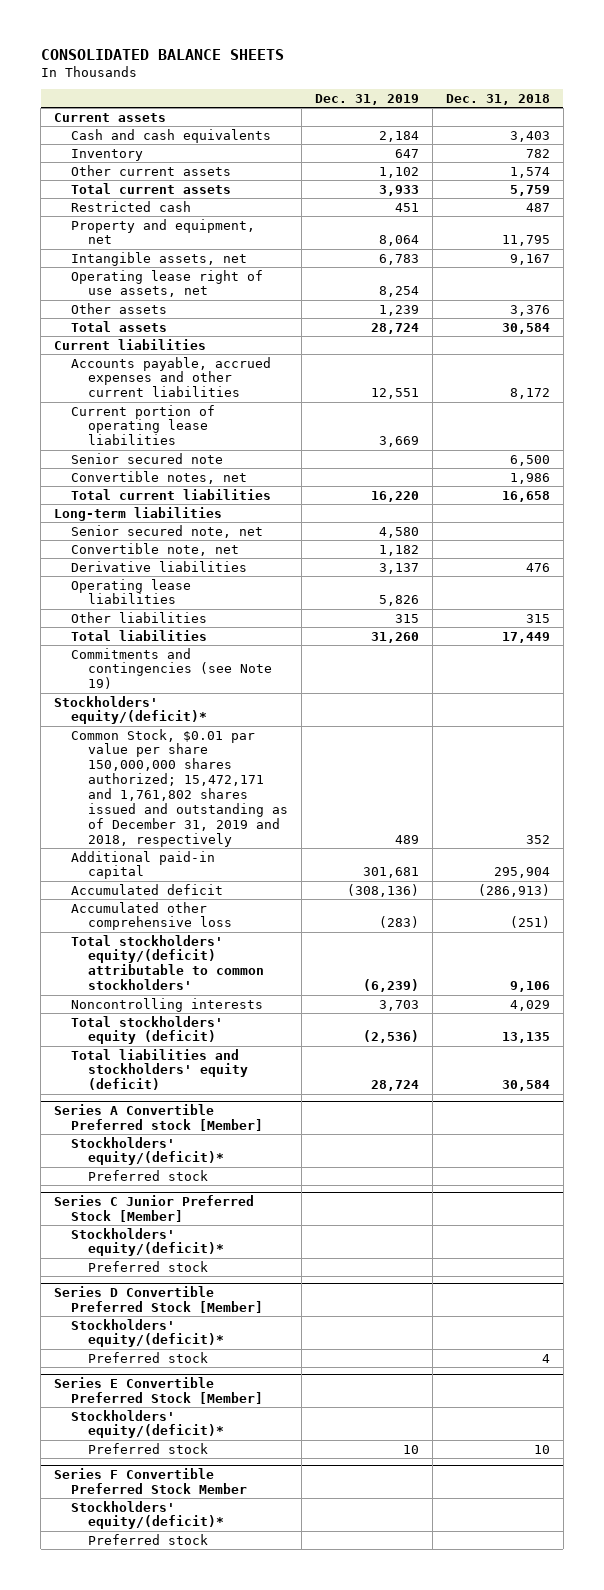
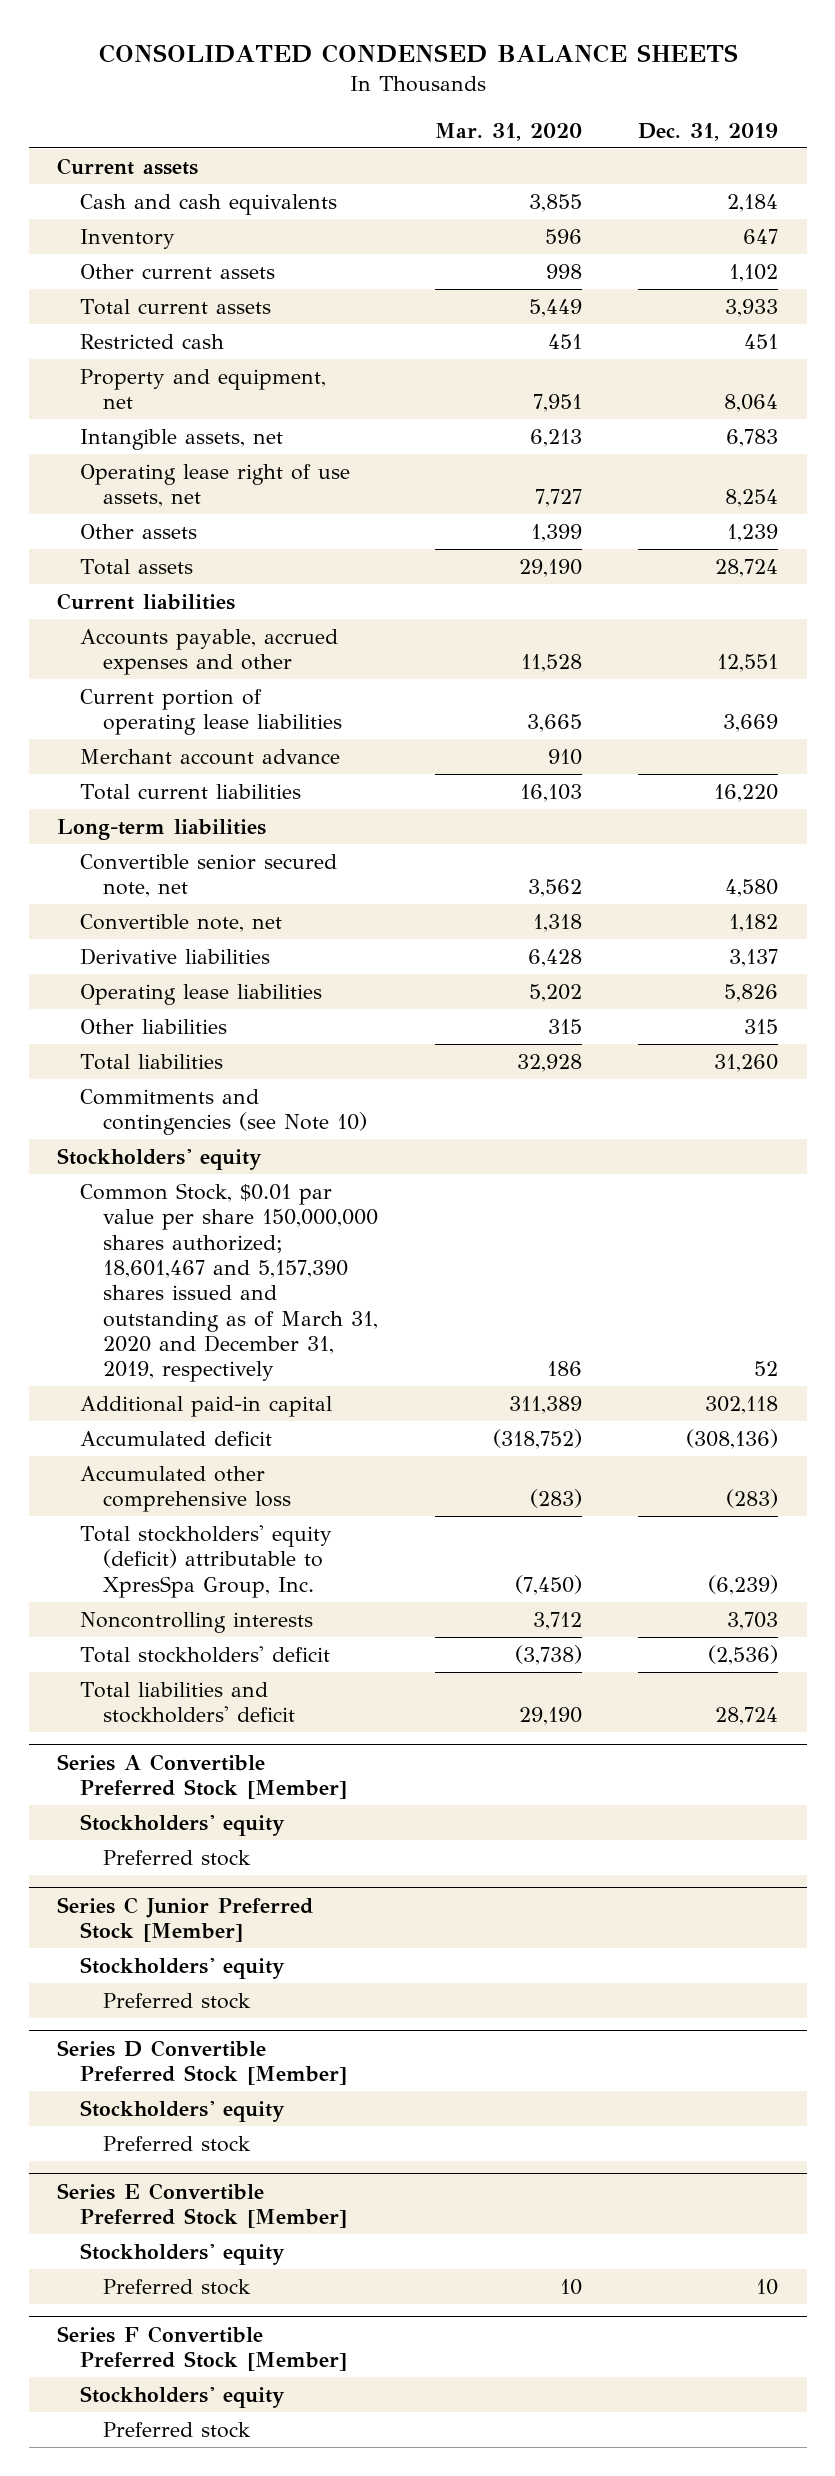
- CONSOLIDATED BALANCE SHEETS
+ CONSOLIDATED CONDENSED BALANCE SHEETS
- | Dec. 31, 2019 | Dec. 31, 2018
+ | Mar. 31, 2020 | Dec. 31, 2019
- Accounts payable, accrued expenses and other current liabilities | 12,551 | 8,172
+ Accounts payable, accrued expenses and other | 11,528 | 12,551
- Senior secured note | | 6,500
- Convertible notes, net | | 1,986
+ Merchant account advance | 910 |
- Senior secured note, net | 4,580 |
+ Convertible senior secured note, net | 3,562 | 4,580
- Commitments and contingencies (see Note 19)
- Stockholders' equity/(deficit)*
- Common Stock, $0.01 par value per share 150,000,000 shares authorized; 15,472,171 and 1,761,802 shares issued and outstanding as of December 31, 2019 and 2018, respectively | 489 | 352
- Additional paid-in capital | 301,681 | 295,904
+ Commitments and contingencies (see Note 10)
+ Stockholders' equity
+ Common Stock, $0.01 par value per share 150,000,000 shares authorized; 18,601,467 and 5,157,390 shares issued and outstanding as of March 31, 2020 and December 31, 2019, respectively | 186 | 52
+ Additional paid-in capital | 311,389 | 302,118
- Total stockholders' equity/(deficit) attributable to common stockholders' | (6,239) | 9,106
+ Total stockholders' equity (deficit) attributable to XpresSpa Group, Inc. | (7,450) | (6,239)
- Total stockholders' equity (deficit) | (2,536) | 13,135
- Total liabilities and stockholders' equity (deficit) | 28,724 | 30,584
- Series A Convertible Preferred stock [Member]
- Stockholders' equity/(deficit)*
+ Total stockholders' deficit | (3,738) | (2,536)
+ Total liabilities and stockholders' deficit | 29,190 | 28,724
+ Series A Convertible Preferred Stock [Member]
+ Stockholders' equity
@ Series C Junior Preferred Stock [Member]
- Stockholders' equity/(deficit)*
+ Stockholders' equity
@ Series D Convertible Preferred Stock [Member]
- Stockholders' equity/(deficit)*
+ Stockholders' equity
@ Series E Convertible Preferred Stock [Member]
- Stockholders' equity/(deficit)*
+ Stockholders' equity
- Series F Convertible Preferred Stock Member
- Stockholders' equity/(deficit)*
+ Series F Convertible Preferred Stock [Member]
+ Stockholders' equity

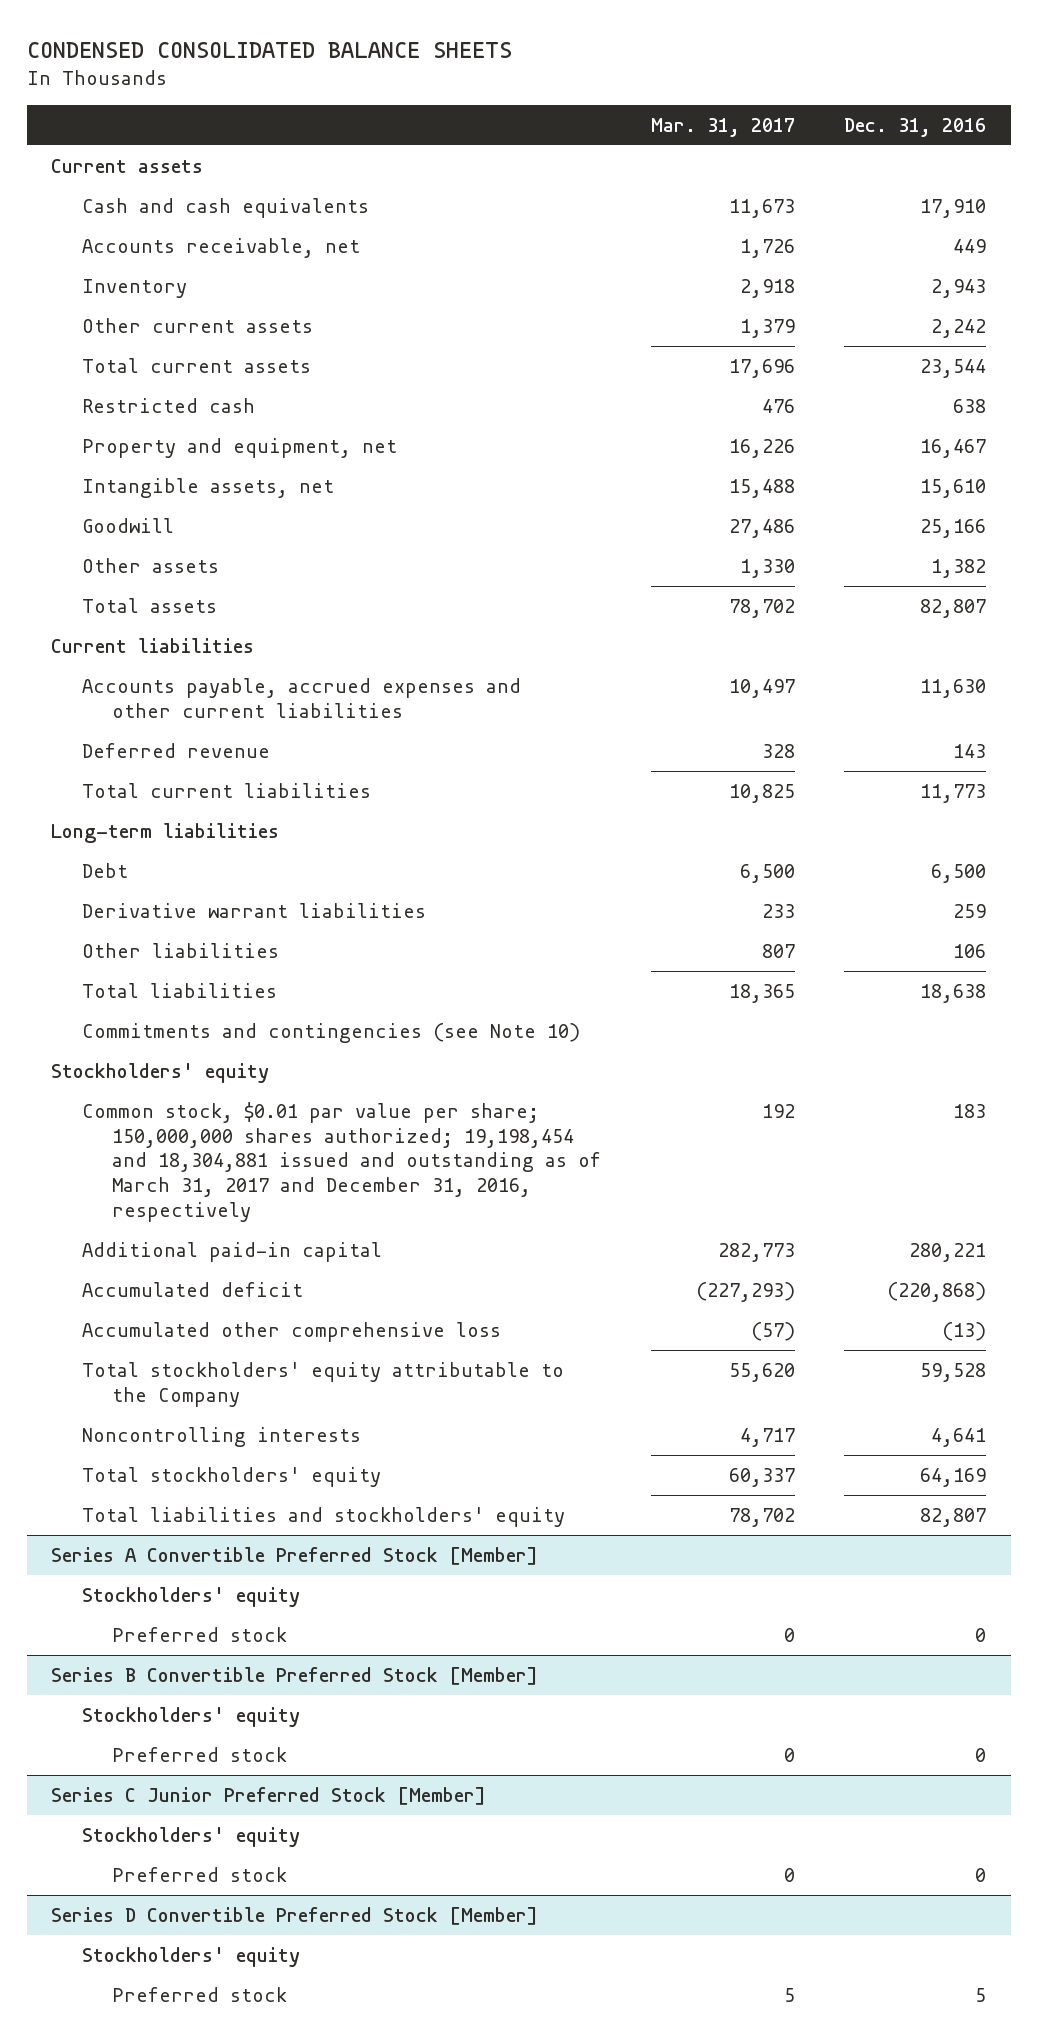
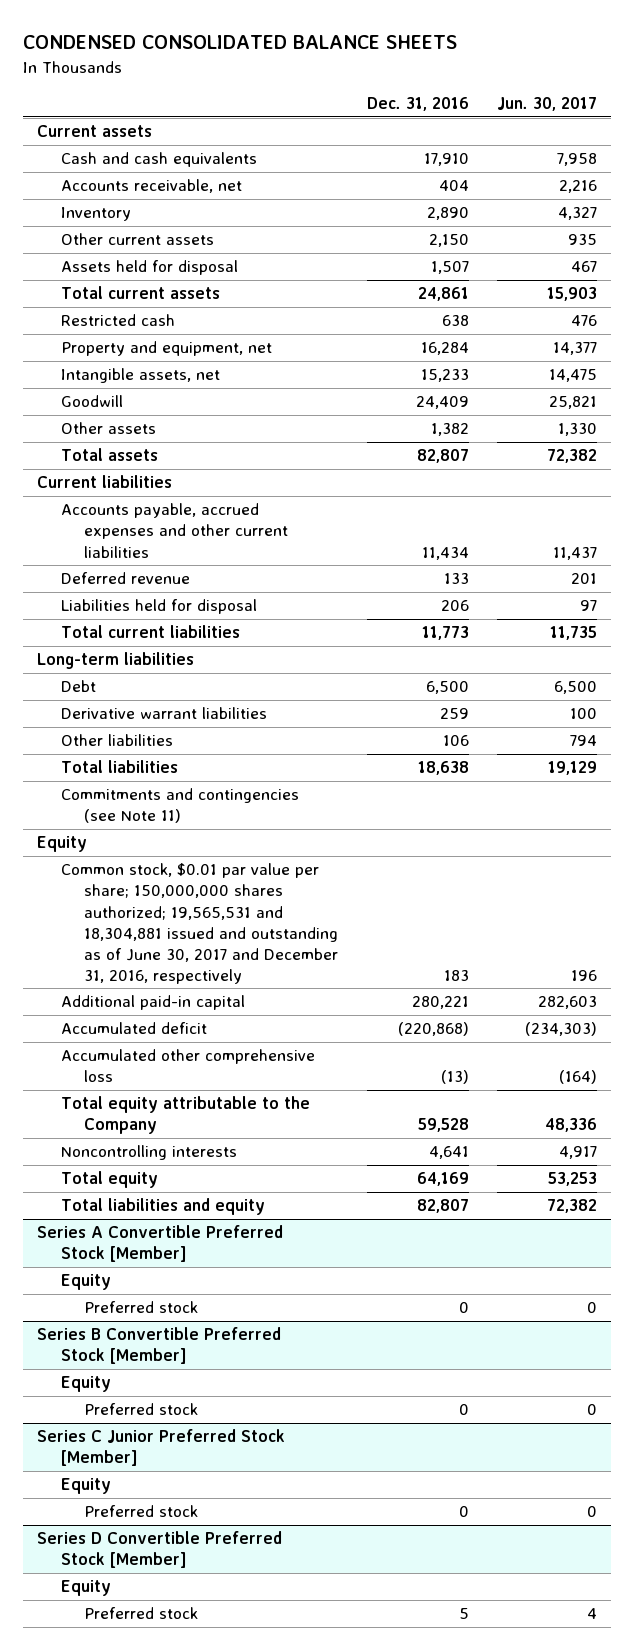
- | Mar. 31, 2017 | Dec. 31, 2016
+ | Dec. 31, 2016 | Jun. 30, 2017
- Accounts receivable, net | 1,726 | 449
- Inventory | 2,918 | 2,943
- Other current assets | 1,379 | 2,242
- Total current assets | 17,696 | 23,544
+ Accounts receivable, net | 404 | 2,216
+ Inventory | 2,890 | 4,327
+ Other current assets | 2,150 | 935
+ Assets held for disposal | 1,507 | 467
+ Total current assets | 24,861 | 15,903
- Property and equipment, net | 16,226 | 16,467
- Intangible assets, net | 15,488 | 15,610
- Goodwill | 27,486 | 25,166
+ Property and equipment, net | 16,284 | 14,377
+ Intangible assets, net | 15,233 | 14,475
+ Goodwill | 24,409 | 25,821
- Accounts payable, accrued expenses and other current liabilities | 10,497 | 11,630
- Deferred revenue | 328 | 143
+ Accounts payable, accrued expenses and other current liabilities | 11,434 | 11,437
+ Deferred revenue | 133 | 201
+ Liabilities held for disposal | 206 | 97
- Commitments and contingencies (see Note 10)
- Stockholders' equity
- Common stock, $0.01 par value per share; 150,000,000 shares authorized; 19,198,454 and 18,304,881 issued and outstanding as of March 31, 2017 and December 31, 2016, respectively | 192 | 183
+ Commitments and contingencies (see Note 11)
+ Equity
+ Common stock, $0.01 par value per share; 150,000,000 shares authorized; 19,565,531 and 18,304,881 issued and outstanding as of June 30, 2017 and December 31, 2016, respectively | 183 | 196
- Total stockholders' equity attributable to the Company | 55,620 | 59,528
+ Total equity attributable to the Company | 59,528 | 48,336
- Total stockholders' equity | 60,337 | 64,169
- Total liabilities and stockholders' equity | 78,702 | 82,807
+ Total equity | 64,169 | 53,253
+ Total liabilities and equity | 82,807 | 72,382
@ Series A Convertible Preferred Stock [Member]
- Stockholders' equity
+ Equity
@ Series B Convertible Preferred Stock [Member]
- Stockholders' equity
+ Equity
@ Series C Junior Preferred Stock [Member]
- Stockholders' equity
+ Equity
@ Series D Convertible Preferred Stock [Member]
- Stockholders' equity
+ Equity

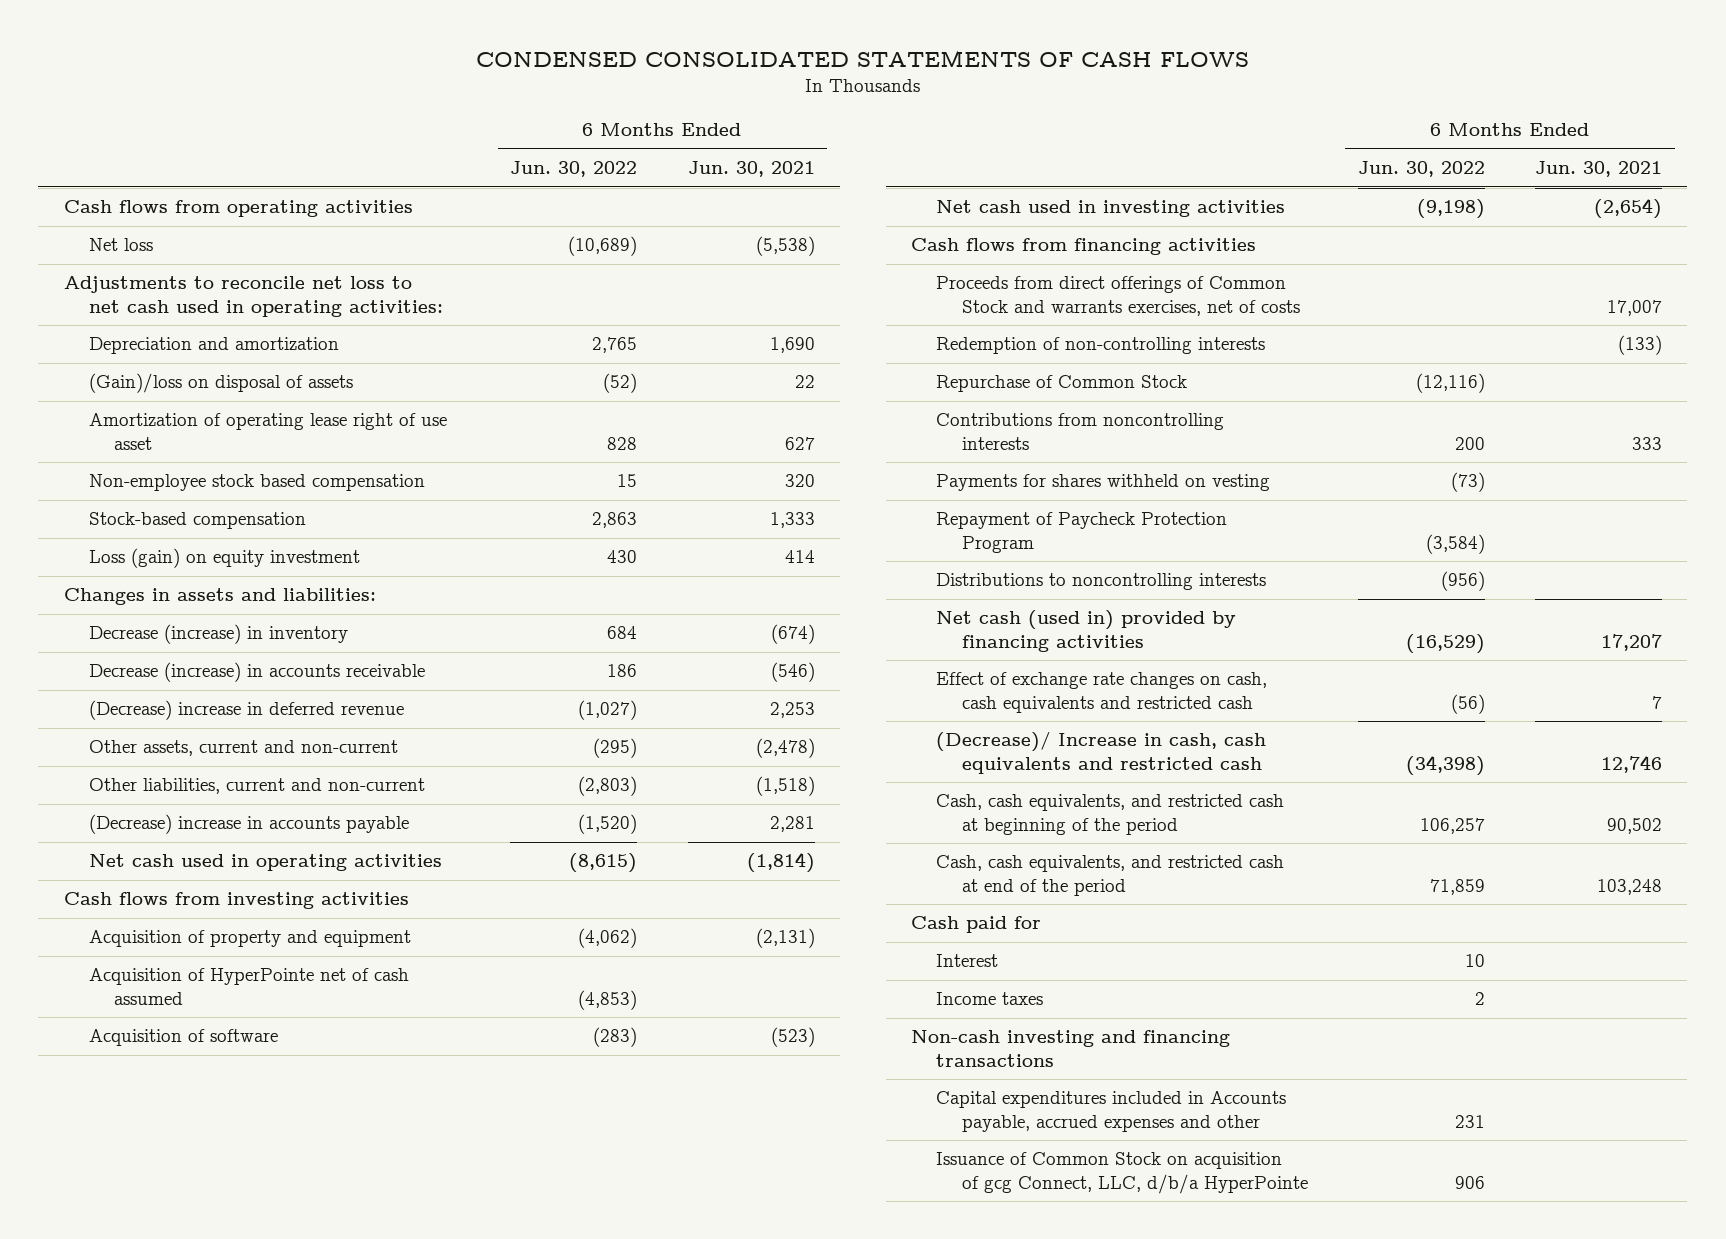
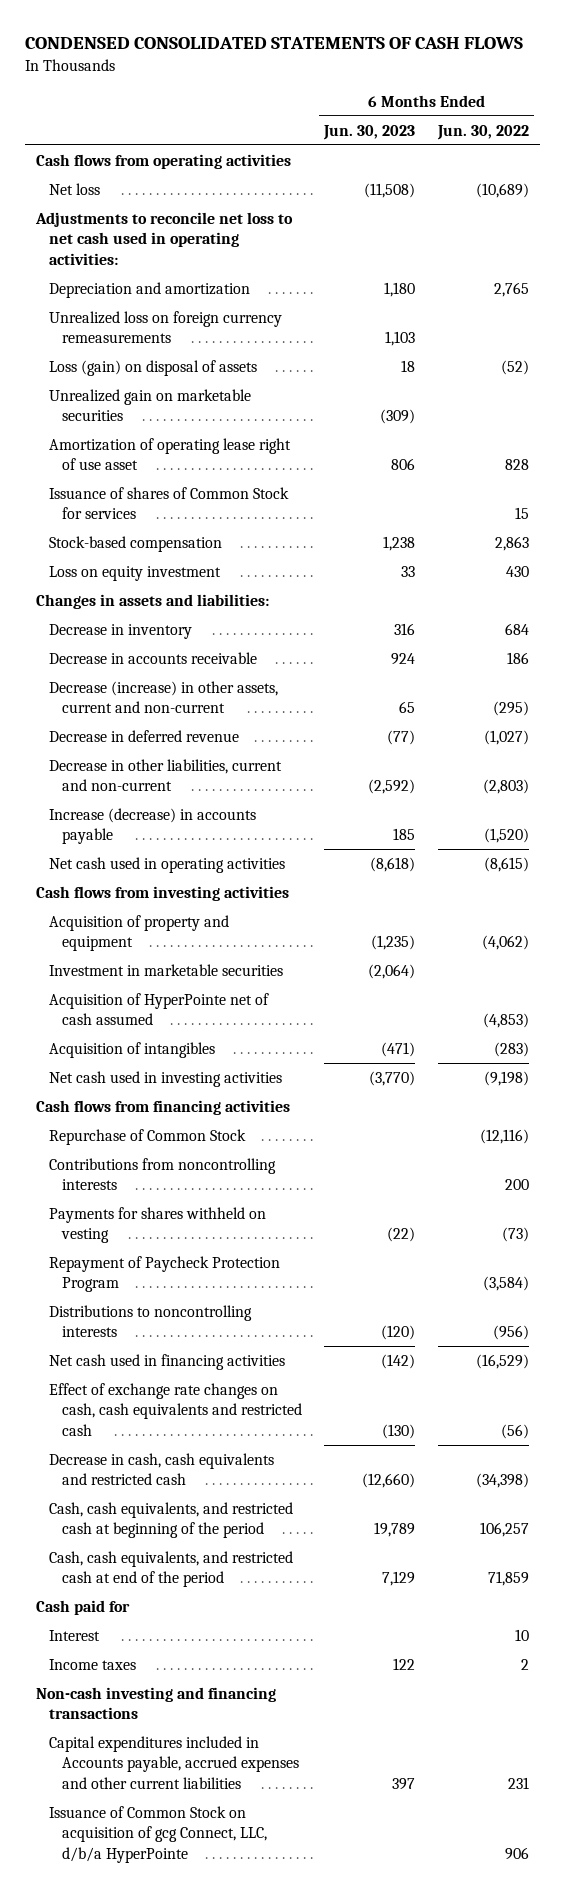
- | 6 Months Ended Jun. 30, 2022 | 6 Months Ended Jun. 30, 2021
+ | 6 Months Ended Jun. 30, 2023 | 6 Months Ended Jun. 30, 2022
- (Gain)/loss on disposal of assets | (52) | 22
+ Unrealized loss on foreign currency remeasurements | 1,103 |
+ Loss (gain) on disposal of assets | 18 | (52)
+ Unrealized gain on marketable securities | (309) |
- Non-employee stock based compensation | 15 | 320
+ Issuance of shares of Common Stock for services | | 15
- Loss (gain) on equity investment | 430 | 414
+ Loss on equity investment | 33 | 430
- Decrease (increase) in inventory | 684 | (674)
- Decrease (increase) in accounts receivable | 186 | (546)
- (Decrease) increase in deferred revenue | (1,027) | 2,253
- Other assets, current and non-current | (295) | (2,478)
- Other liabilities, current and non-current | (2,803) | (1,518)
- (Decrease) increase in accounts payable | (1,520) | 2,281
+ Decrease in inventory | 316 | 684
+ Decrease in accounts receivable | 924 | 186
+ Decrease (increase) in other assets, current and non-current | 65 | (295)
+ Decrease in deferred revenue | (77) | (1,027)
+ Decrease in other liabilities, current and non-current | (2,592) | (2,803)
+ Increase (decrease) in accounts payable | 185 | (1,520)
+ Investment in marketable securities | (2,064) |
- Acquisition of software | (283) | (523)
+ Acquisition of intangibles | (471) | (283)
- Proceeds from direct offerings of Common Stock and warrants exercises, net of costs | | 17,007
- Redemption of non-controlling interests | | (133)
- Net cash (used in) provided by financing activities | (16,529) | 17,207
+ Net cash used in financing activities | (142) | (16,529)
- (Decrease)/ Increase in cash, cash equivalents and restricted cash | (34,398) | 12,746
+ Decrease in cash, cash equivalents and restricted cash | (12,660) | (34,398)
- Capital expenditures included in Accounts payable, accrued expenses and other | 231 |
+ Capital expenditures included in Accounts payable, accrued expenses and other current liabilities | 397 | 231

